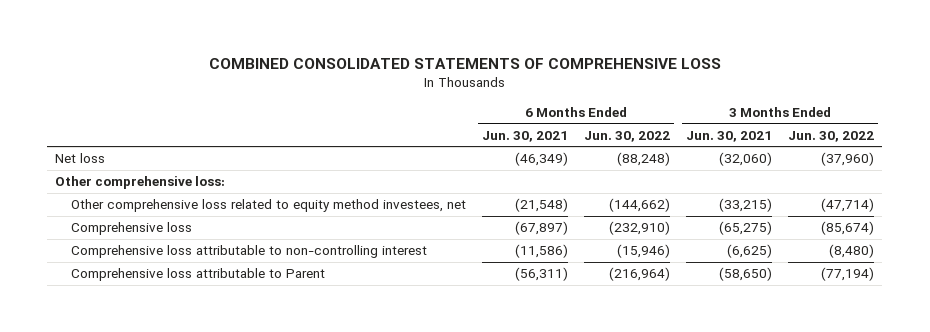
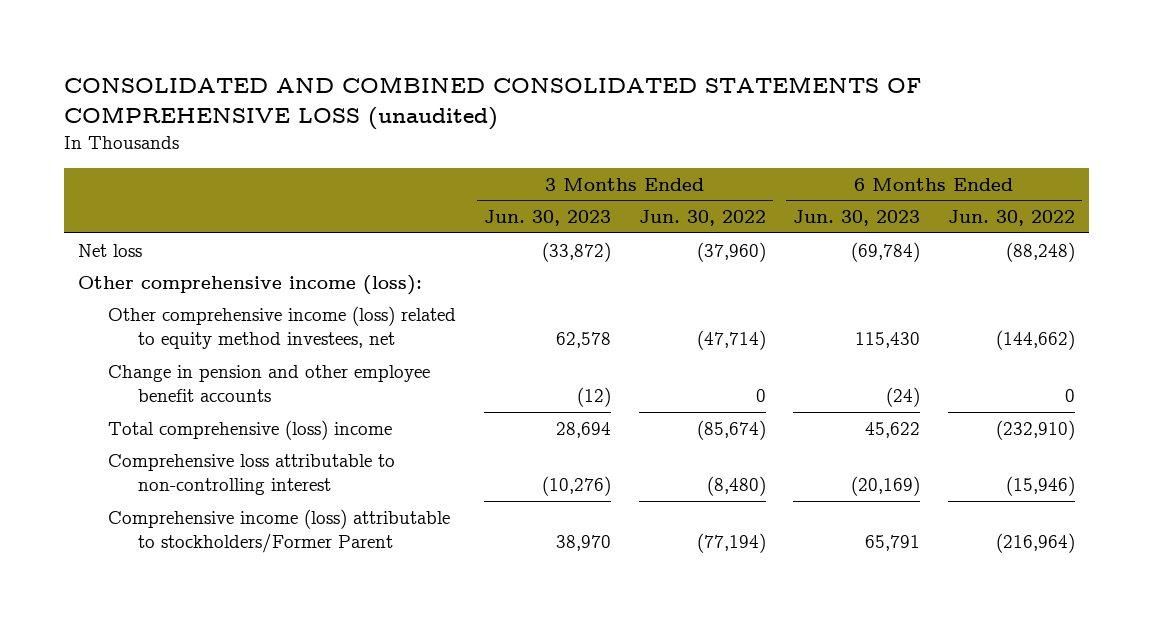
- COMBINED CONSOLIDATED STATEMENTS OF COMPREHENSIVE LOSS
+ CONSOLIDATED AND COMBINED CONSOLIDATED STATEMENTS OF COMPREHENSIVE LOSS (unaudited)
- | 6 Months Ended Jun. 30, 2021 | 6 Months Ended Jun. 30, 2022 | 3 Months Ended Jun. 30, 2021 | 3 Months Ended Jun. 30, 2022
+ | 3 Months Ended Jun. 30, 2023 | 3 Months Ended Jun. 30, 2022 | 6 Months Ended Jun. 30, 2023 | 6 Months Ended Jun. 30, 2022
- Other comprehensive loss:
- Other comprehensive loss related to equity method investees, net | (21,548) | (144,662) | (33,215) | (47,714)
- Comprehensive loss | (67,897) | (232,910) | (65,275) | (85,674)
+ Other comprehensive income (loss):
+ Other comprehensive income (loss) related to equity method investees, net | 62,578 | (47,714) | 115,430 | (144,662)
+ Change in pension and other employee benefit accounts | (12) | 0 | (24) | 0
+ Total comprehensive (loss) income | 28,694 | (85,674) | 45,622 | (232,910)
- Comprehensive loss attributable to Parent | (56,311) | (216,964) | (58,650) | (77,194)
+ Comprehensive income (loss) attributable to stockholders/Former Parent | 38,970 | (77,194) | 65,791 | (216,964)

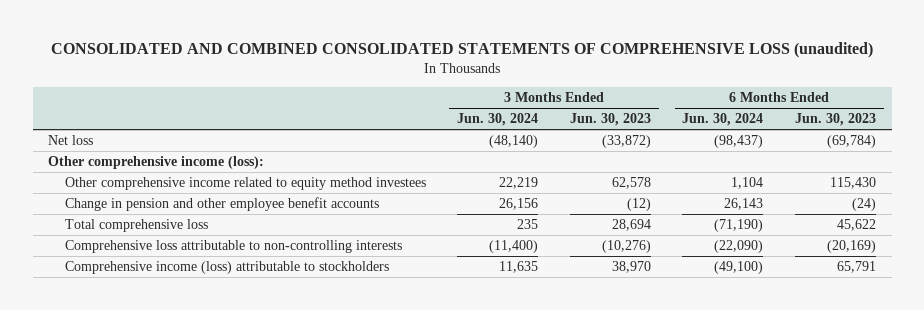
- | 3 Months Ended Jun. 30, 2023 | 3 Months Ended Jun. 30, 2022 | 6 Months Ended Jun. 30, 2023 | 6 Months Ended Jun. 30, 2022
+ | 3 Months Ended Jun. 30, 2024 | 3 Months Ended Jun. 30, 2023 | 6 Months Ended Jun. 30, 2024 | 6 Months Ended Jun. 30, 2023
- Other comprehensive income (loss) related to equity method investees, net | 62,578 | (47,714) | 115,430 | (144,662)
+ Other comprehensive income related to equity method investees | 22,219 | 62,578 | 1,104 | 115,430
- Total comprehensive (loss) income | 28,694 | (85,674) | 45,622 | (232,910)
- Comprehensive loss attributable to non-controlling interest | (10,276) | (8,480) | (20,169) | (15,946)
- Comprehensive income (loss) attributable to stockholders/Former Parent | 38,970 | (77,194) | 65,791 | (216,964)
+ Total comprehensive loss | 235 | 28,694 | (71,190) | 45,622
+ Comprehensive loss attributable to non-controlling interests | (11,400) | (10,276) | (22,090) | (20,169)
+ Comprehensive income (loss) attributable to stockholders | 11,635 | 38,970 | (49,100) | 65,791

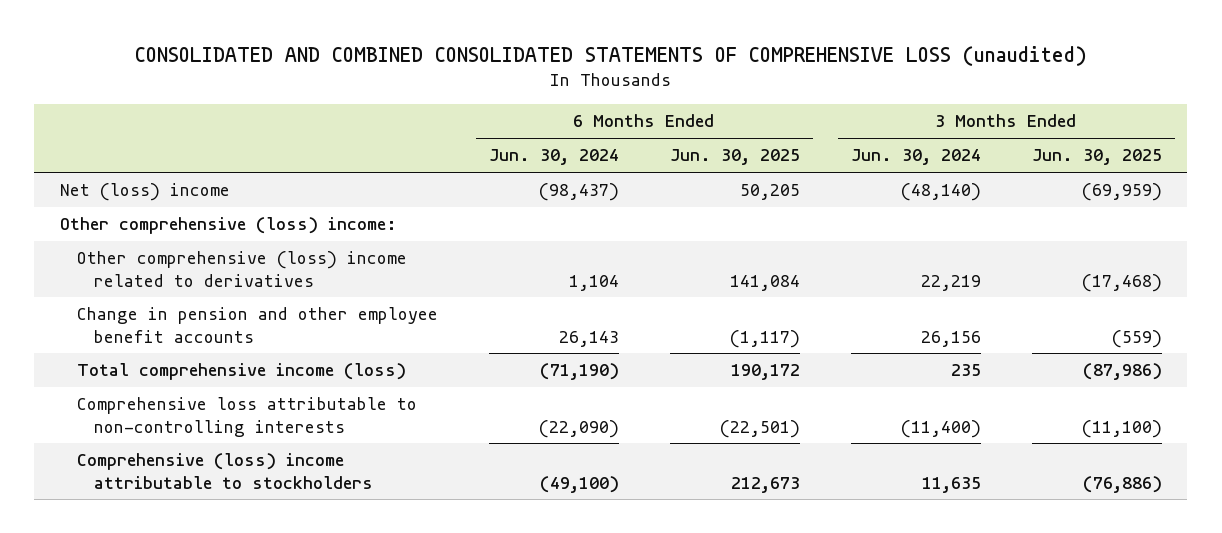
- | 3 Months Ended Jun. 30, 2024 | 3 Months Ended Jun. 30, 2023 | 6 Months Ended Jun. 30, 2024 | 6 Months Ended Jun. 30, 2023
+ | 6 Months Ended Jun. 30, 2024 | 6 Months Ended Jun. 30, 2025 | 3 Months Ended Jun. 30, 2024 | 3 Months Ended Jun. 30, 2025
- Net loss | (48,140) | (33,872) | (98,437) | (69,784)
- Other comprehensive income (loss):
- Other comprehensive income related to equity method investees | 22,219 | 62,578 | 1,104 | 115,430
+ Net (loss) income | (98,437) | 50,205 | (48,140) | (69,959)
+ Other comprehensive (loss) income:
+ Other comprehensive (loss) income related to derivatives | 1,104 | 141,084 | 22,219 | (17,468)
- Total comprehensive loss | 235 | 28,694 | (71,190) | 45,622
+ Total comprehensive income (loss) | (71,190) | 190,172 | 235 | (87,986)
- Comprehensive income (loss) attributable to stockholders | 11,635 | 38,970 | (49,100) | 65,791
+ Comprehensive (loss) income attributable to stockholders | (49,100) | 212,673 | 11,635 | (76,886)

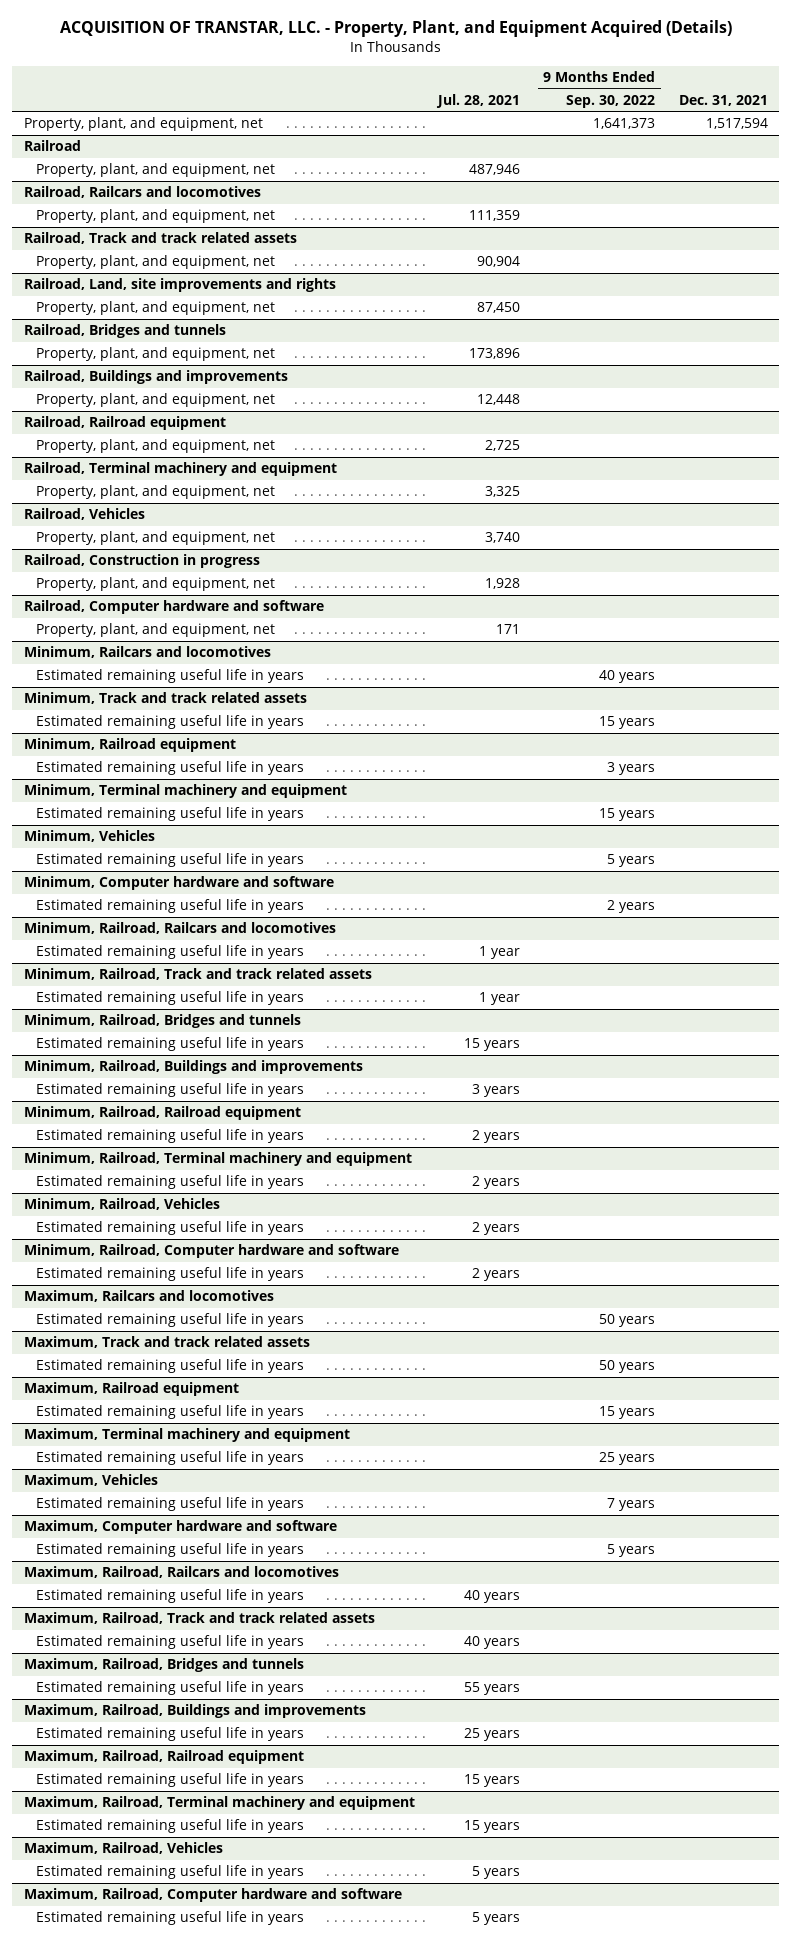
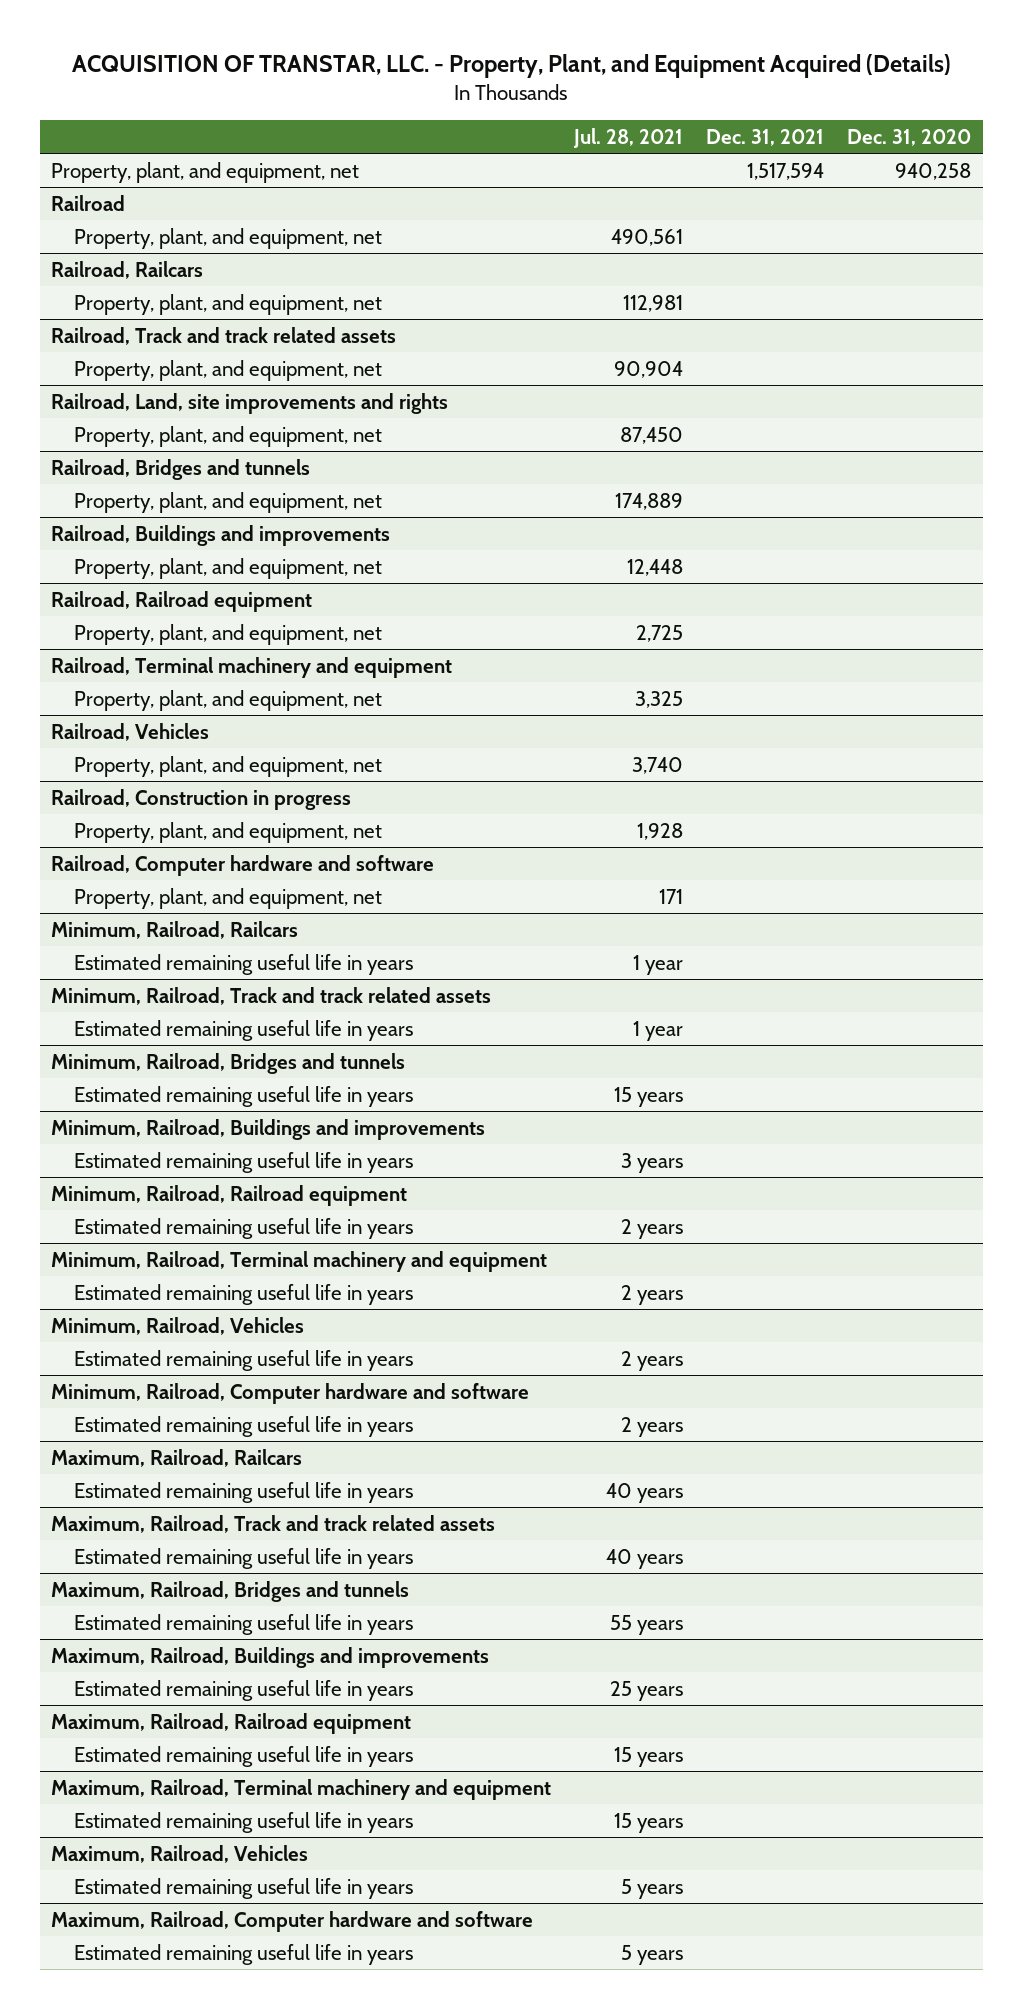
- | Jul. 28, 2021 | 9 Months Ended Sep. 30, 2022 | Dec. 31, 2021
+ | Jul. 28, 2021 | Dec. 31, 2021 | Dec. 31, 2020
@ Railroad
- Property, plant, and equipment, net | 487,946 | |
- Railroad, Railcars and locomotives
- Property, plant, and equipment, net | 111,359 | |
@ Railroad
+ Property, plant, and equipment, net | 490,561 | |
+ Railroad, Railcars
+ Property, plant, and equipment, net | 112,981 | |
@ Railroad, Bridges and tunnels
- Property, plant, and equipment, net | 173,896 | |
+ Property, plant, and equipment, net | 174,889 | |
- Minimum, Railcars and locomotives
- Estimated remaining useful life in years | | 40 years |
- Minimum, Track and track related assets
- Estimated remaining useful life in years | | 15 years |
- Minimum, Railroad equipment
- Estimated remaining useful life in years | | 3 years |
- Minimum, Terminal machinery and equipment
- Estimated remaining useful life in years | | 15 years |
- Minimum, Vehicles
- Estimated remaining useful life in years | | 5 years |
- Minimum, Computer hardware and software
- Estimated remaining useful life in years | | 2 years |
- Minimum, Railroad, Railcars and locomotives
+ Minimum, Railroad, Railcars
- Maximum, Railcars and locomotives
- Estimated remaining useful life in years | | 50 years |
- Maximum, Track and track related assets
- Estimated remaining useful life in years | | 50 years |
- Maximum, Railroad equipment
- Estimated remaining useful life in years | | 15 years |
- Maximum, Terminal machinery and equipment
- Estimated remaining useful life in years | | 25 years |
- Maximum, Vehicles
- Estimated remaining useful life in years | | 7 years |
- Maximum, Computer hardware and software
- Estimated remaining useful life in years | | 5 years |
- Maximum, Railroad, Railcars and locomotives
+ Maximum, Railroad, Railcars

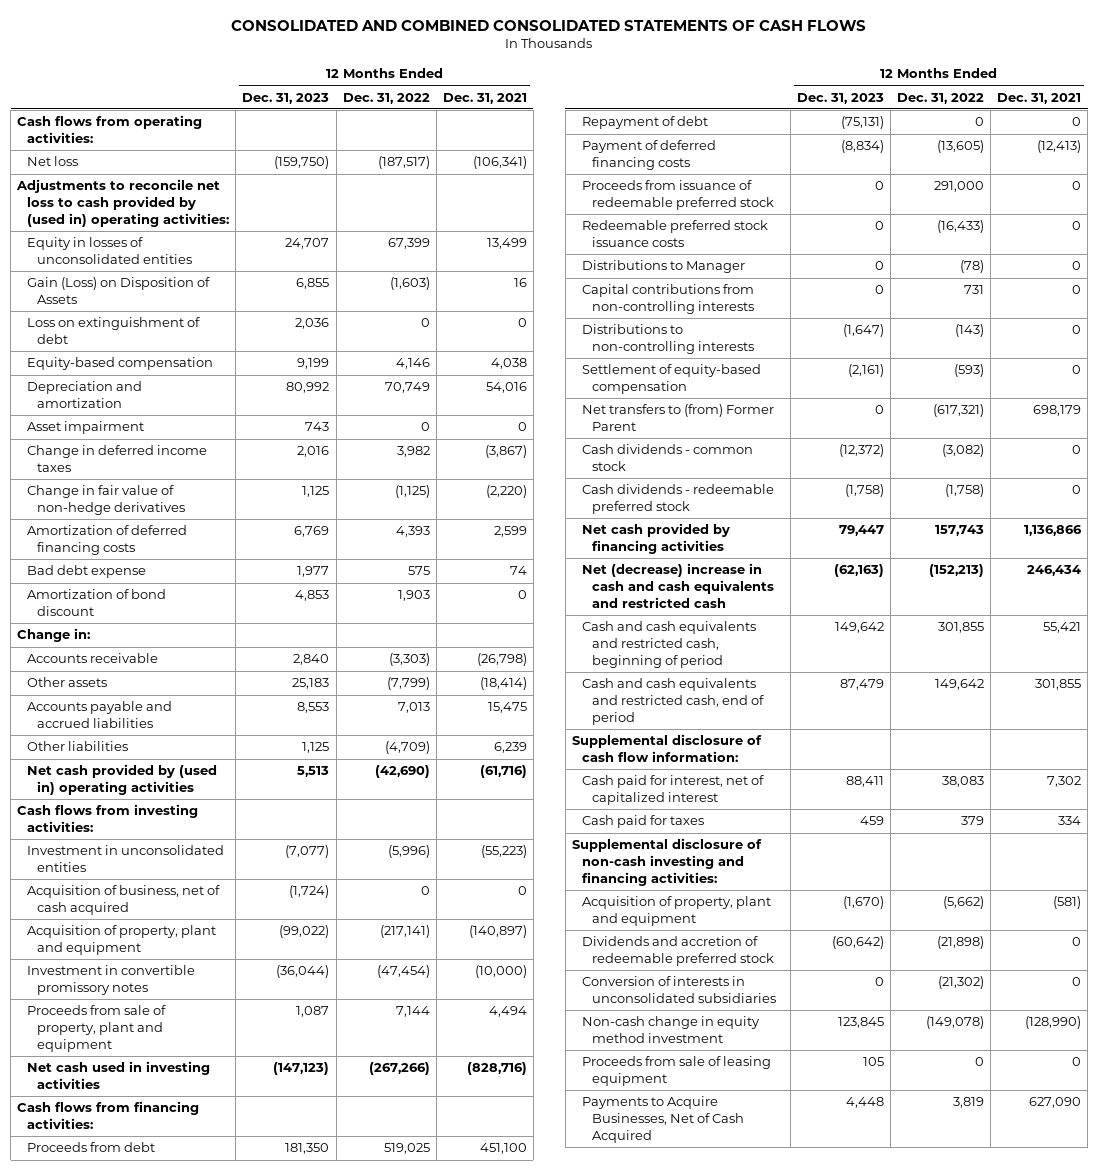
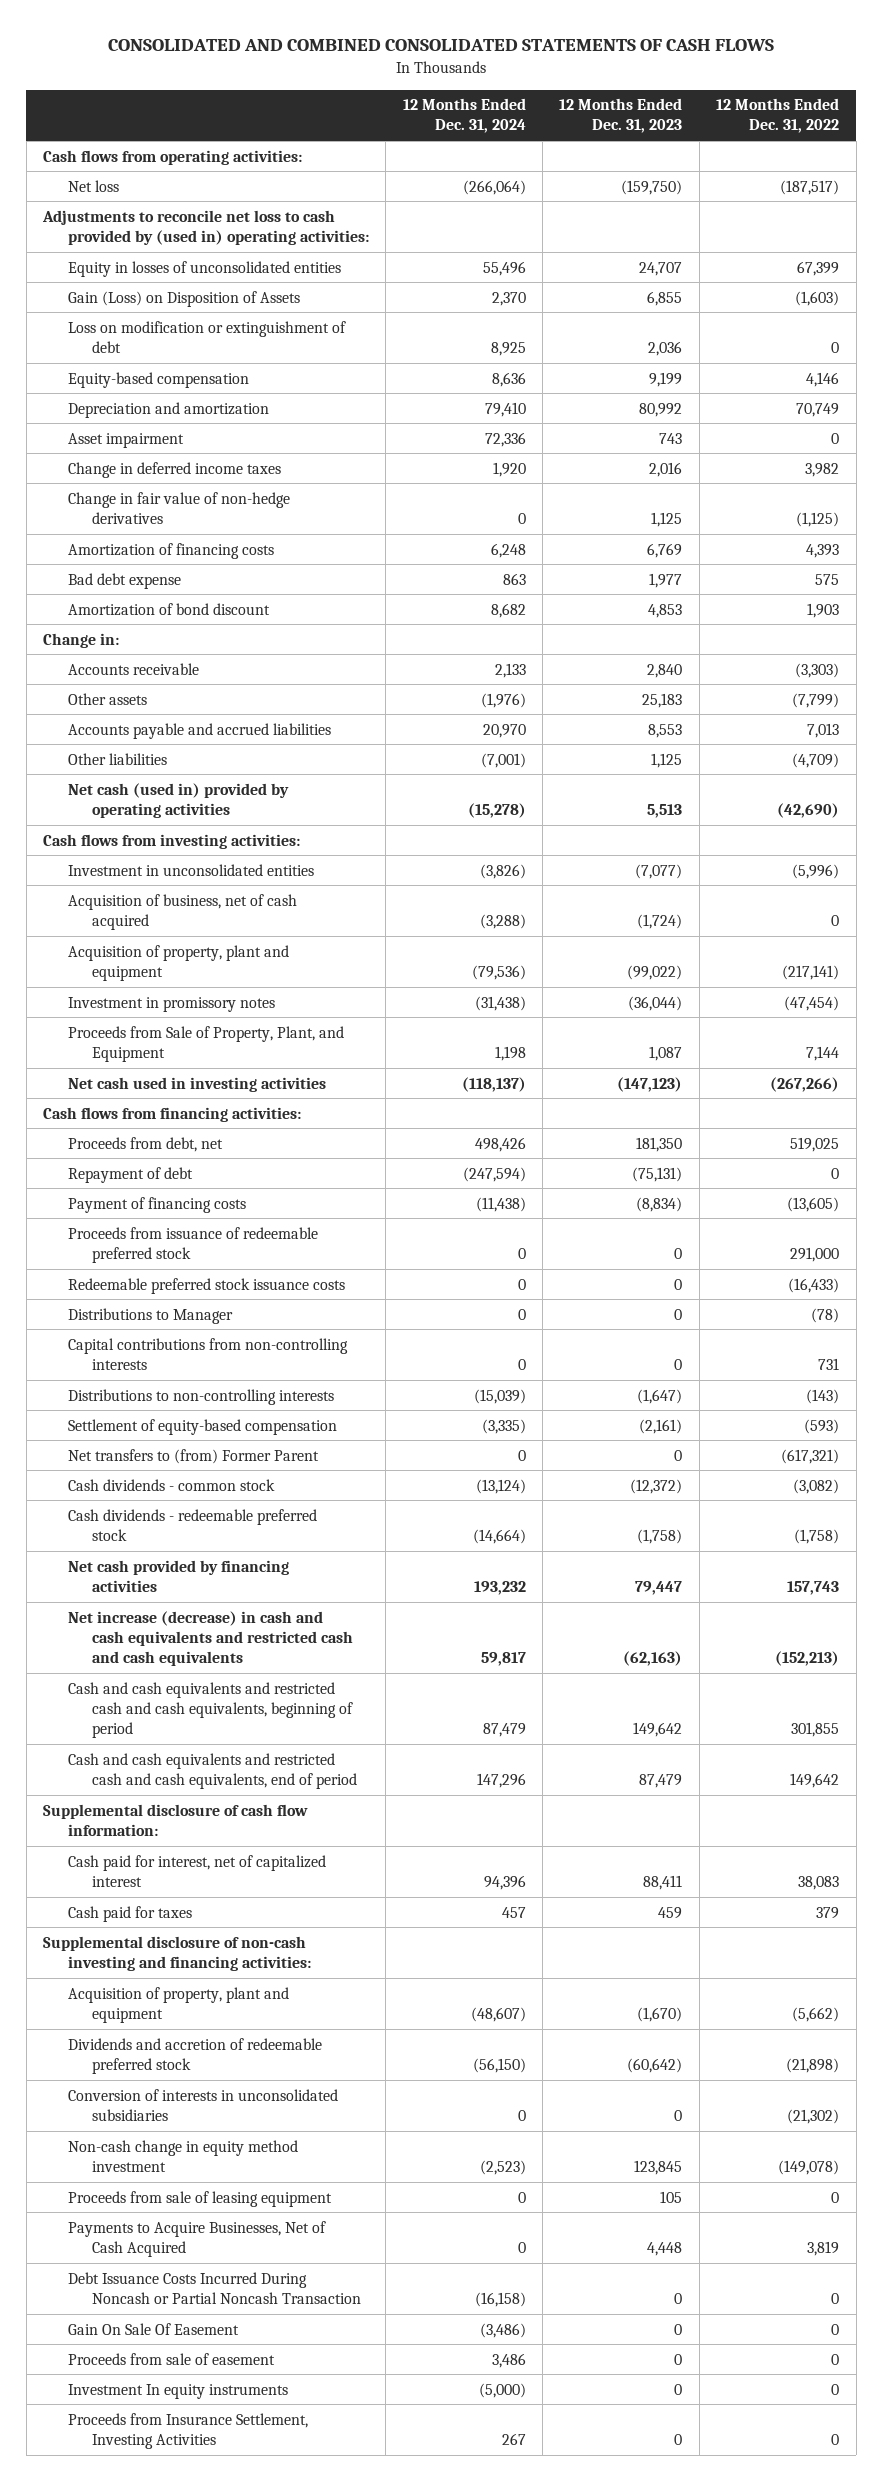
- | 12 Months Ended Dec. 31, 2023 | 12 Months Ended Dec. 31, 2022 | 12 Months Ended Dec. 31, 2021
+ | 12 Months Ended Dec. 31, 2024 | 12 Months Ended Dec. 31, 2023 | 12 Months Ended Dec. 31, 2022
- Loss on extinguishment of debt | 2,036 | 0 | 0
+ Loss on modification or extinguishment of debt | 8,925 | 2,036 | 0
- Amortization of deferred financing costs | 6,769 | 4,393 | 2,599
+ Amortization of financing costs | 6,248 | 6,769 | 4,393
- Net cash provided by (used in) operating activities | 5,513 | (42,690) | (61,716)
+ Net cash (used in) provided by operating activities | (15,278) | 5,513 | (42,690)
- Investment in convertible promissory notes | (36,044) | (47,454) | (10,000)
- Proceeds from sale of property, plant and equipment | 1,087 | 7,144 | 4,494
+ Investment in promissory notes | (31,438) | (36,044) | (47,454)
+ Proceeds from Sale of Property, Plant, and Equipment | 1,198 | 1,087 | 7,144
- Proceeds from debt | 181,350 | 519,025 | 451,100
+ Proceeds from debt, net | 498,426 | 181,350 | 519,025
- Payment of deferred financing costs | (8,834) | (13,605) | (12,413)
+ Payment of financing costs | (11,438) | (8,834) | (13,605)
- Net (decrease) increase in cash and cash equivalents and restricted cash | (62,163) | (152,213) | 246,434
- Cash and cash equivalents and restricted cash, beginning of period | 149,642 | 301,855 | 55,421
- Cash and cash equivalents and restricted cash, end of period | 87,479 | 149,642 | 301,855
+ Net increase (decrease) in cash and cash equivalents and restricted cash and cash equivalents | 59,817 | (62,163) | (152,213)
+ Cash and cash equivalents and restricted cash and cash equivalents, beginning of period | 87,479 | 149,642 | 301,855
+ Cash and cash equivalents and restricted cash and cash equivalents, end of period | 147,296 | 87,479 | 149,642
+ Debt Issuance Costs Incurred During Noncash or Partial Noncash Transaction | (16,158) | 0 | 0
+ Gain On Sale Of Easement | (3,486) | 0 | 0
+ Proceeds from sale of easement | 3,486 | 0 | 0
+ Investment In equity instruments | (5,000) | 0 | 0
+ Proceeds from Insurance Settlement, Investing Activities | 267 | 0 | 0

